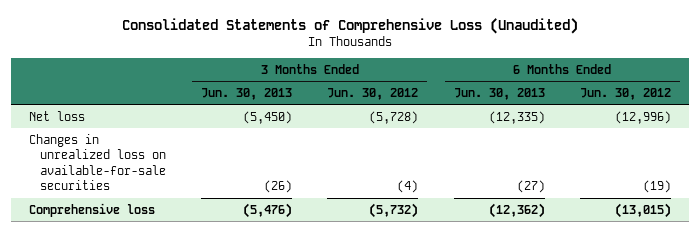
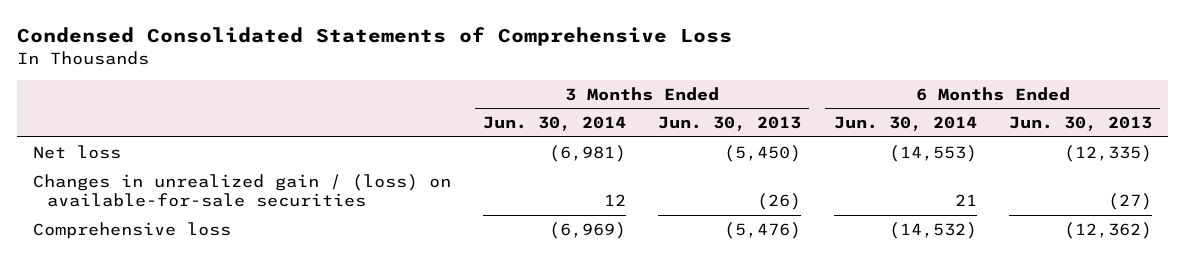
- Consolidated Statements of Comprehensive Loss (Unaudited)
+ Condensed Consolidated Statements of Comprehensive Loss
- | 3 Months Ended Jun. 30, 2013 | 3 Months Ended Jun. 30, 2012 | 6 Months Ended Jun. 30, 2013 | 6 Months Ended Jun. 30, 2012
+ | 3 Months Ended Jun. 30, 2014 | 3 Months Ended Jun. 30, 2013 | 6 Months Ended Jun. 30, 2014 | 6 Months Ended Jun. 30, 2013
- Changes in unrealized loss on available-for-sale securities | (26) | (4) | (27) | (19)
+ Changes in unrealized gain / (loss) on available-for-sale securities | 12 | (26) | 21 | (27)

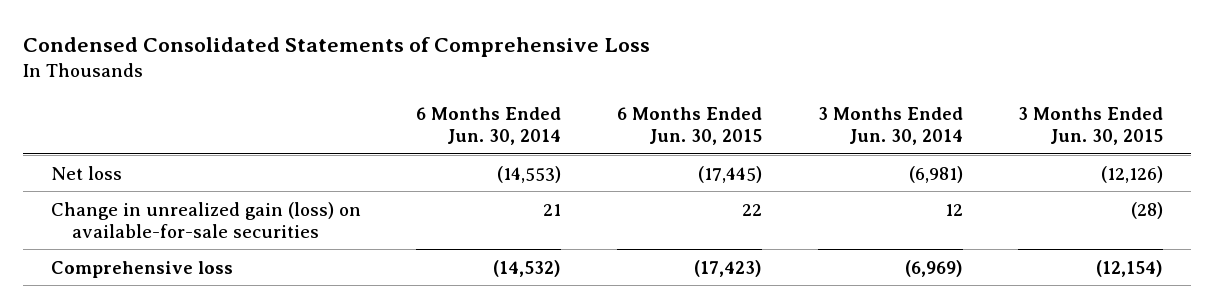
- | 3 Months Ended Jun. 30, 2014 | 3 Months Ended Jun. 30, 2013 | 6 Months Ended Jun. 30, 2014 | 6 Months Ended Jun. 30, 2013
+ | 6 Months Ended Jun. 30, 2014 | 6 Months Ended Jun. 30, 2015 | 3 Months Ended Jun. 30, 2014 | 3 Months Ended Jun. 30, 2015
- Changes in unrealized gain / (loss) on available-for-sale securities | 12 | (26) | 21 | (27)
+ Change in unrealized gain (loss) on available-for-sale securities | 21 | 22 | 12 | (28)

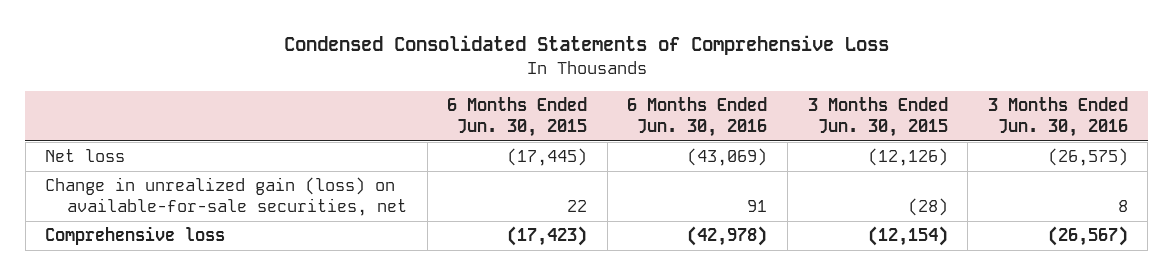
- | 6 Months Ended Jun. 30, 2014 | 6 Months Ended Jun. 30, 2015 | 3 Months Ended Jun. 30, 2014 | 3 Months Ended Jun. 30, 2015
+ | 6 Months Ended Jun. 30, 2015 | 6 Months Ended Jun. 30, 2016 | 3 Months Ended Jun. 30, 2015 | 3 Months Ended Jun. 30, 2016
- Change in unrealized gain (loss) on available-for-sale securities | 21 | 22 | 12 | (28)
+ Change in unrealized gain (loss) on available-for-sale securities, net | 22 | 91 | (28) | 8

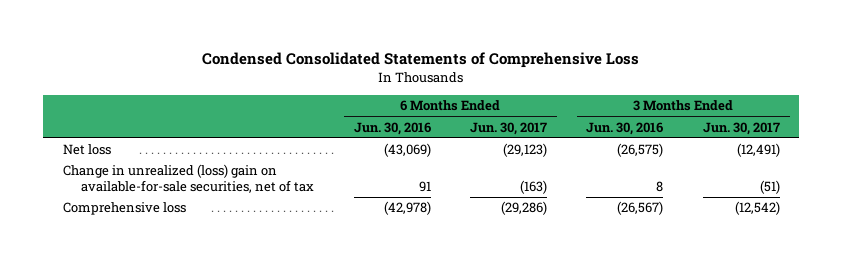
- | 6 Months Ended Jun. 30, 2015 | 6 Months Ended Jun. 30, 2016 | 3 Months Ended Jun. 30, 2015 | 3 Months Ended Jun. 30, 2016
+ | 6 Months Ended Jun. 30, 2016 | 6 Months Ended Jun. 30, 2017 | 3 Months Ended Jun. 30, 2016 | 3 Months Ended Jun. 30, 2017
- Change in unrealized gain (loss) on available-for-sale securities, net | 22 | 91 | (28) | 8
+ Change in unrealized (loss) gain on available-for-sale securities, net of tax | 91 | (163) | 8 | (51)

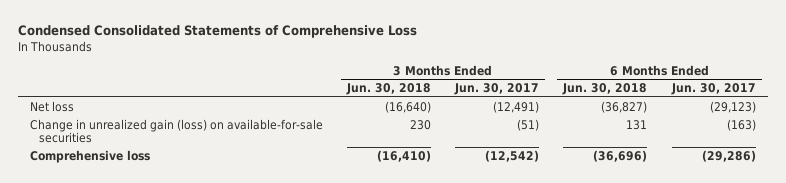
- | 6 Months Ended Jun. 30, 2016 | 6 Months Ended Jun. 30, 2017 | 3 Months Ended Jun. 30, 2016 | 3 Months Ended Jun. 30, 2017
+ | 3 Months Ended Jun. 30, 2018 | 3 Months Ended Jun. 30, 2017 | 6 Months Ended Jun. 30, 2018 | 6 Months Ended Jun. 30, 2017
- Change in unrealized (loss) gain on available-for-sale securities, net of tax | 91 | (163) | 8 | (51)
+ Change in unrealized gain (loss) on available-for-sale securities | 230 | (51) | 131 | (163)

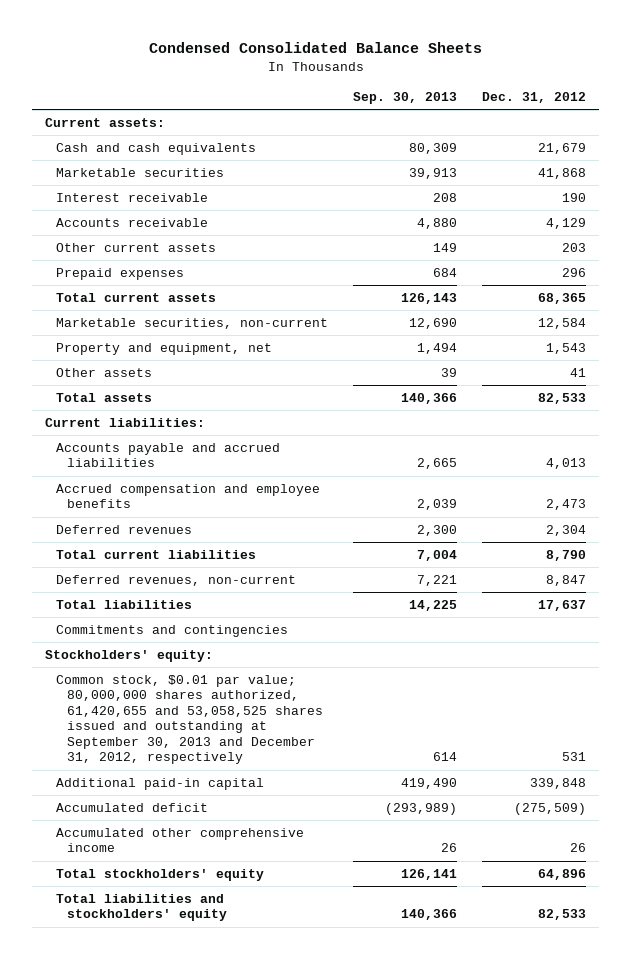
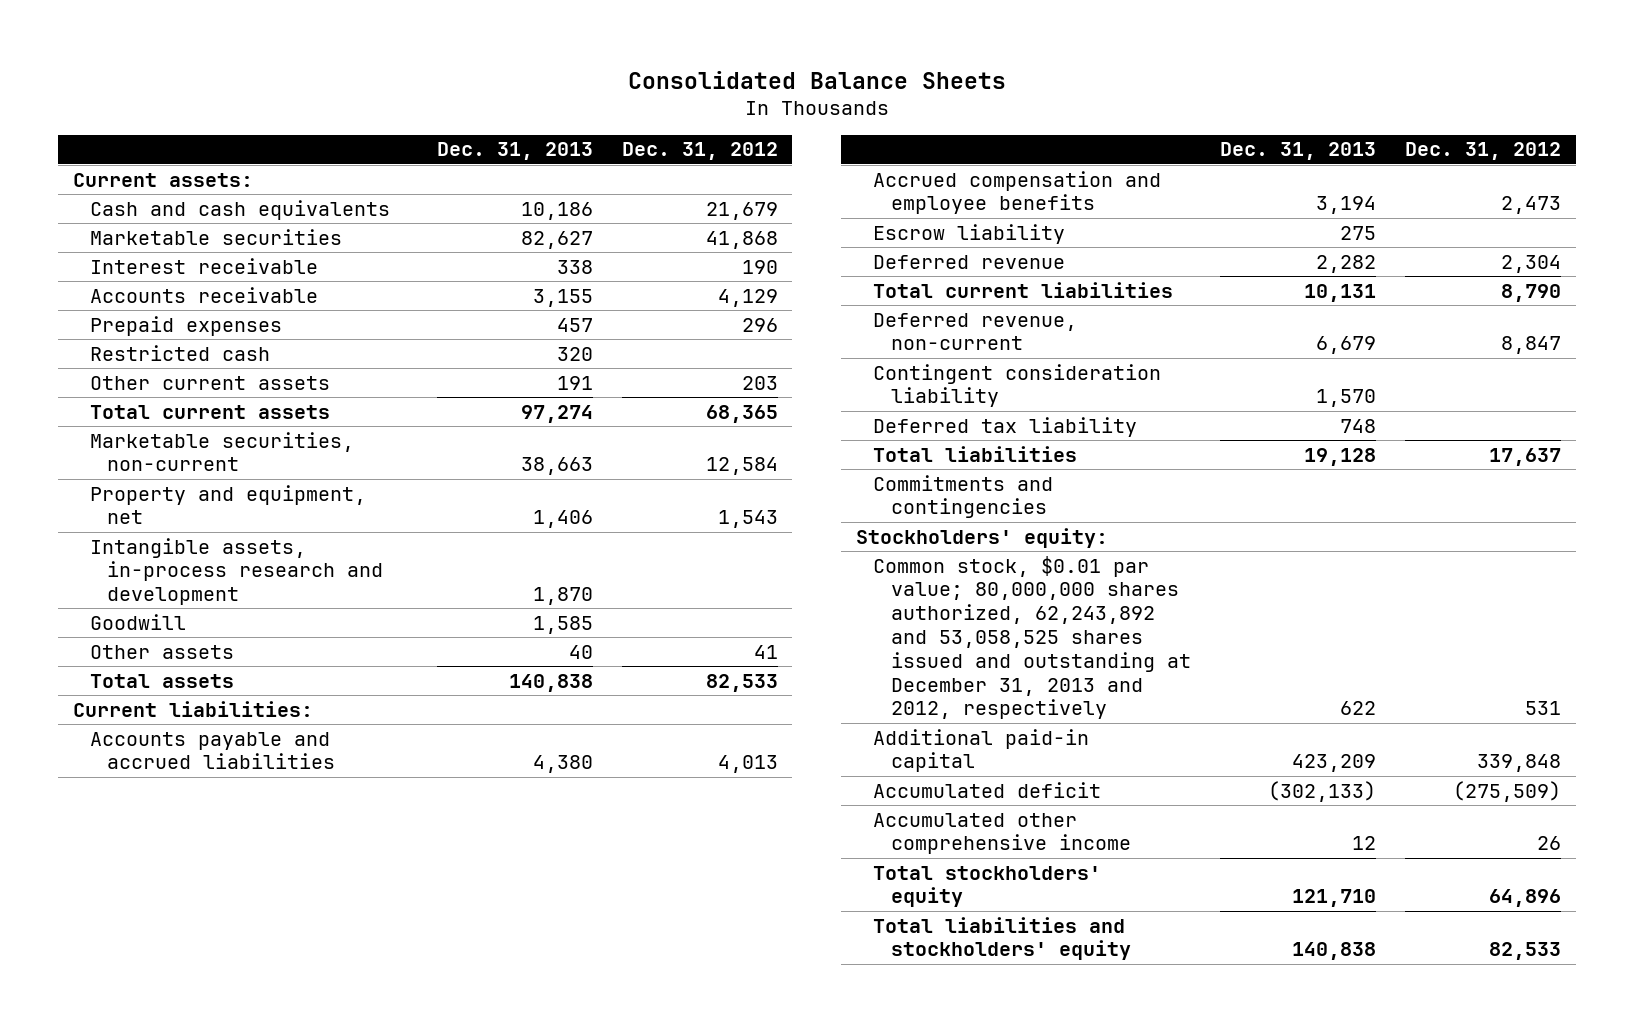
- Condensed Consolidated Balance Sheets
+ Consolidated Balance Sheets
- | Sep. 30, 2013 | Dec. 31, 2012
+ | Dec. 31, 2013 | Dec. 31, 2012
+ Restricted cash | 320 |
moved down: Other current assets | 191 | 203
+ Intangible assets, in-process research and development | 1,870 |
+ Goodwill | 1,585 |
- Deferred revenues | 2,300 | 2,304
+ Escrow liability | 275 |
+ Deferred revenue | 2,282 | 2,304
- Deferred revenues, non-current | 7,221 | 8,847
+ Deferred revenue, non-current | 6,679 | 8,847
+ Contingent consideration liability | 1,570 |
+ Deferred tax liability | 748 |
- Common stock, $0.01 par value; 80,000,000 shares authorized, 61,420,655 and 53,058,525 shares issued and outstanding at September 30, 2013 and December 31, 2012, respectively | 614 | 531
+ Common stock, $0.01 par value; 80,000,000 shares authorized, 62,243,892 and 53,058,525 shares issued and outstanding at December 31, 2013 and 2012, respectively | 622 | 531

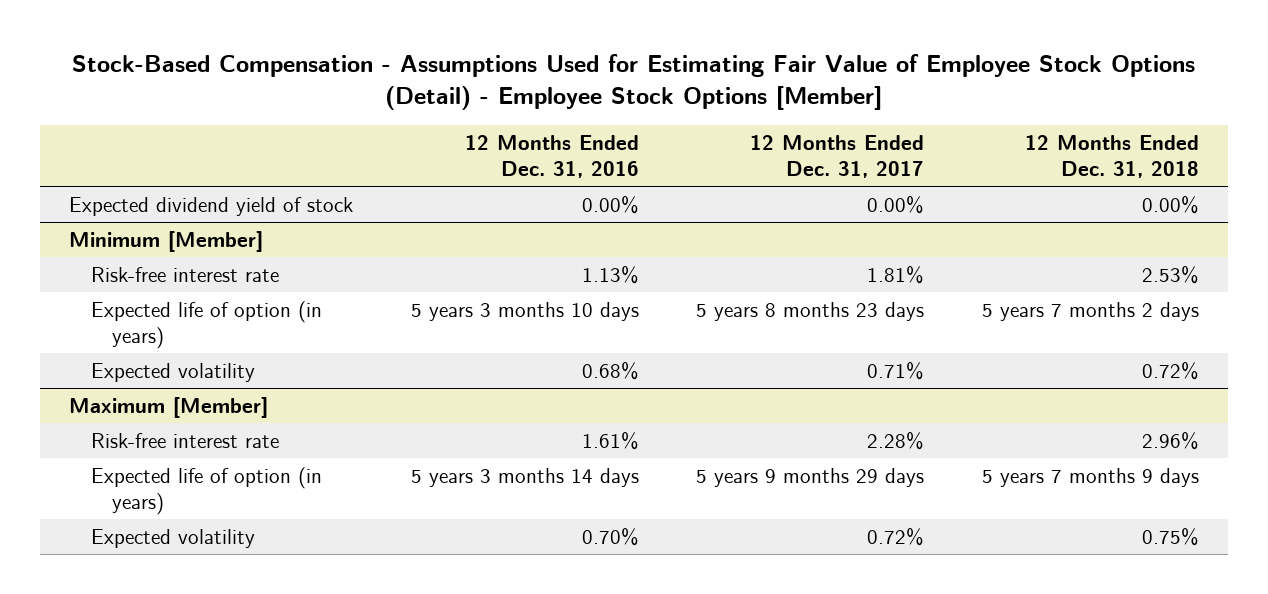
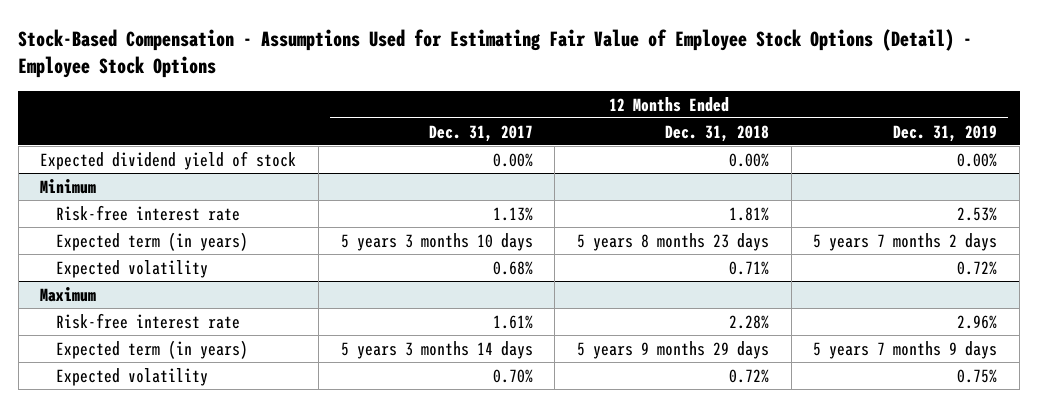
- Stock-Based Compensation - Assumptions Used for Estimating Fair Value of Employee Stock Options (Detail) - Employee Stock Options [Member]
+ Stock-Based Compensation - Assumptions Used for Estimating Fair Value of Employee Stock Options (Detail) - Employee Stock Options
- | 12 Months Ended Dec. 31, 2016 | 12 Months Ended Dec. 31, 2017 | 12 Months Ended Dec. 31, 2018
+ | 12 Months Ended Dec. 31, 2017 | 12 Months Ended Dec. 31, 2018 | 12 Months Ended Dec. 31, 2019
- Minimum [Member]
- Risk-free interest rate | 1.13% | 1.81% | 2.53%
- Expected life of option (in years) | 5 years 3 months 10 days | 5 years 8 months 23 days | 5 years 7 months 2 days
- Expected volatility | 0.68% | 0.71% | 0.72%
- Maximum [Member]
- Risk-free interest rate | 1.61% | 2.28% | 2.96%
- Expected life of option (in years) | 5 years 3 months 14 days | 5 years 9 months 29 days | 5 years 7 months 9 days
- Expected volatility | 0.70% | 0.72% | 0.75%
+ Minimum
+ Risk-free interest rate | 1.13% | 1.81% | 2.53%
+ Expected term (in years) | 5 years 3 months 10 days | 5 years 8 months 23 days | 5 years 7 months 2 days
+ Expected volatility | 0.68% | 0.71% | 0.72%
+ Maximum
+ Risk-free interest rate | 1.61% | 2.28% | 2.96%
+ Expected term (in years) | 5 years 3 months 14 days | 5 years 9 months 29 days | 5 years 7 months 9 days
+ Expected volatility | 0.70% | 0.72% | 0.75%

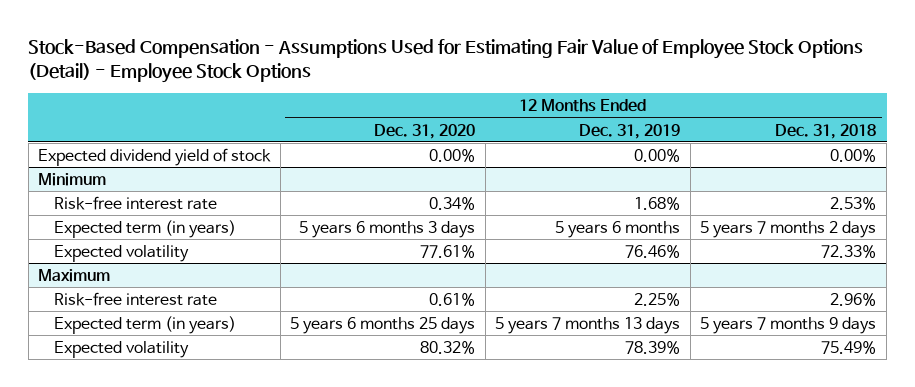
- | 12 Months Ended Dec. 31, 2017 | 12 Months Ended Dec. 31, 2018 | 12 Months Ended Dec. 31, 2019
+ | 12 Months Ended Dec. 31, 2020 | 12 Months Ended Dec. 31, 2019 | 12 Months Ended Dec. 31, 2018
@ Minimum
- Risk-free interest rate | 1.13% | 1.81% | 2.53%
- Expected term (in years) | 5 years 3 months 10 days | 5 years 8 months 23 days | 5 years 7 months 2 days
- Expected volatility | 0.68% | 0.71% | 0.72%
+ Risk-free interest rate | 0.34% | 1.68% | 2.53%
+ Expected term (in years) | 5 years 6 months 3 days | 5 years 6 months | 5 years 7 months 2 days
+ Expected volatility | 77.61% | 76.46% | 72.33%
@ Maximum
- Risk-free interest rate | 1.61% | 2.28% | 2.96%
- Expected term (in years) | 5 years 3 months 14 days | 5 years 9 months 29 days | 5 years 7 months 9 days
- Expected volatility | 0.70% | 0.72% | 0.75%
+ Risk-free interest rate | 0.61% | 2.25% | 2.96%
+ Expected term (in years) | 5 years 6 months 25 days | 5 years 7 months 13 days | 5 years 7 months 9 days
+ Expected volatility | 80.32% | 78.39% | 75.49%

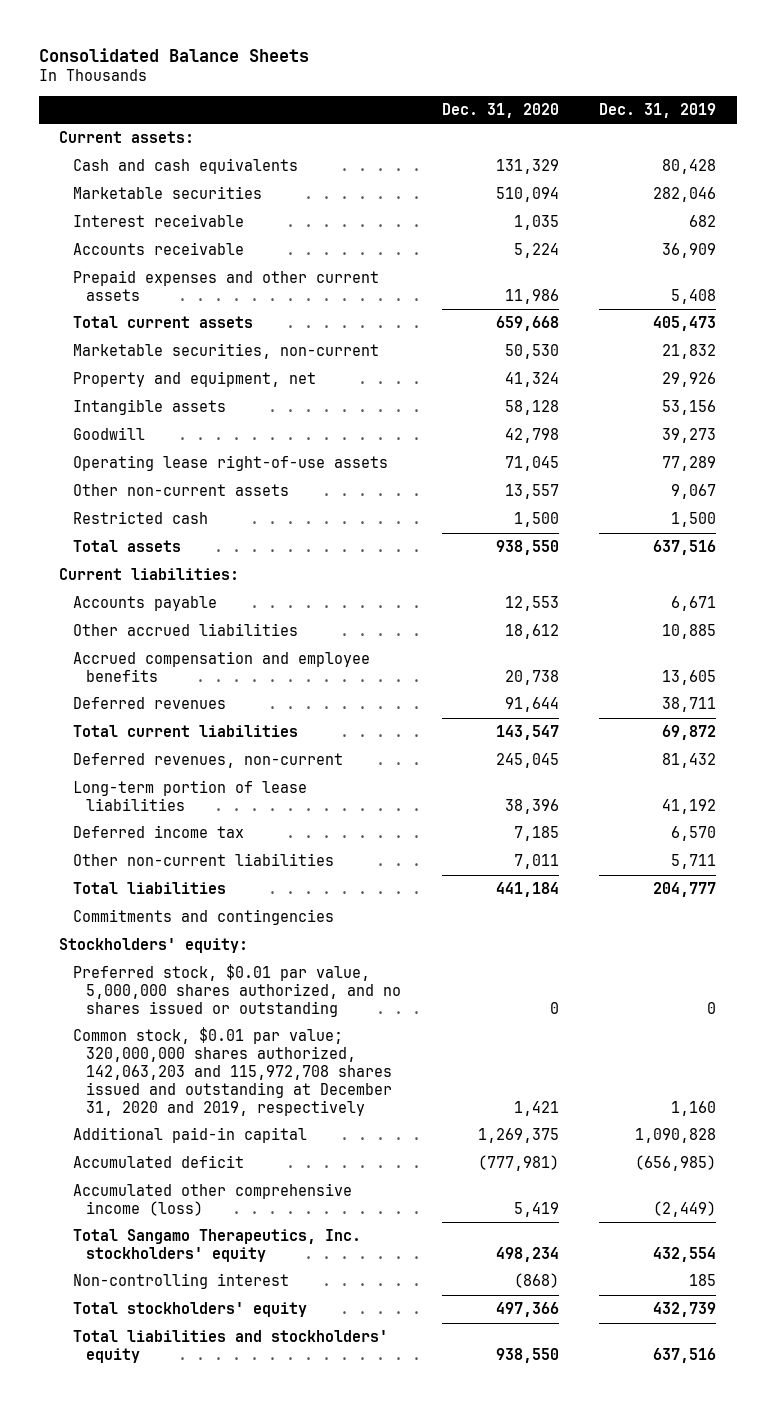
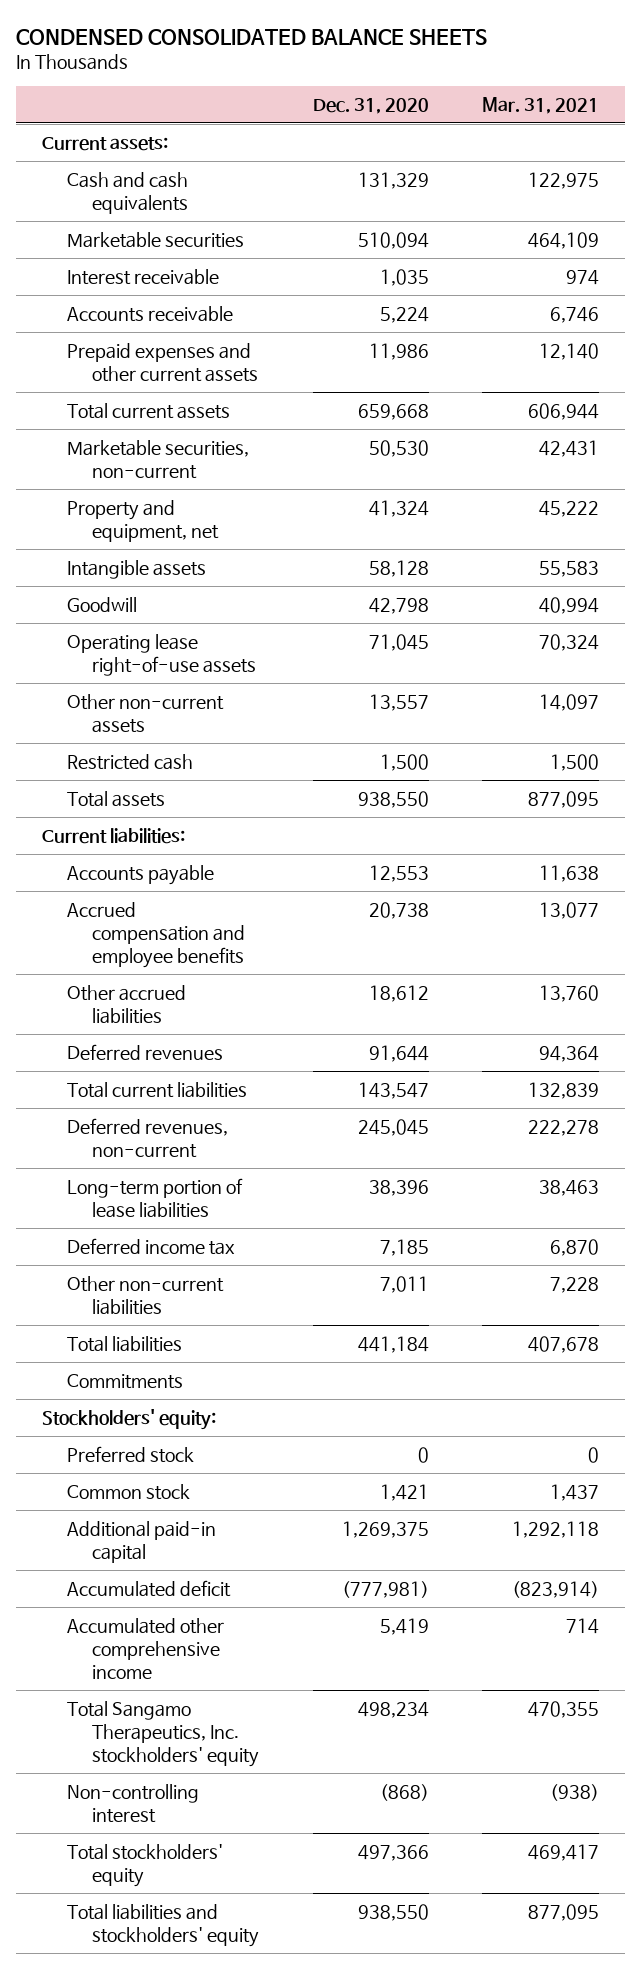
- Consolidated Balance Sheets
+ CONDENSED CONSOLIDATED BALANCE SHEETS
- | Dec. 31, 2020 | Dec. 31, 2019
+ | Dec. 31, 2020 | Mar. 31, 2021
moved down: Other accrued liabilities | 18,612 | 13,760
- Commitments and contingencies
+ Commitments
- Preferred stock, $0.01 par value, 5,000,000 shares authorized, and no shares issued or outstanding | 0 | 0
- Common stock, $0.01 par value; 320,000,000 shares authorized, 142,063,203 and 115,972,708 shares issued and outstanding at December 31, 2020 and 2019, respectively | 1,421 | 1,160
+ Preferred stock | 0 | 0
+ Common stock | 1,421 | 1,437
- Accumulated other comprehensive income (loss) | 5,419 | (2,449)
+ Accumulated other comprehensive income | 5,419 | 714

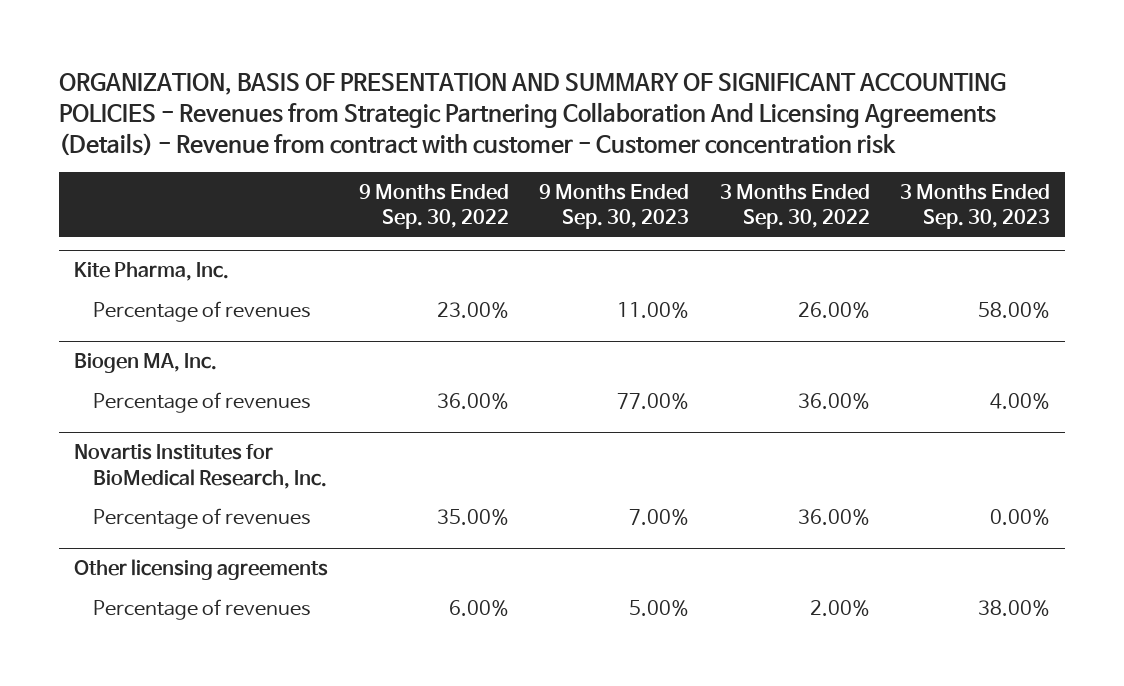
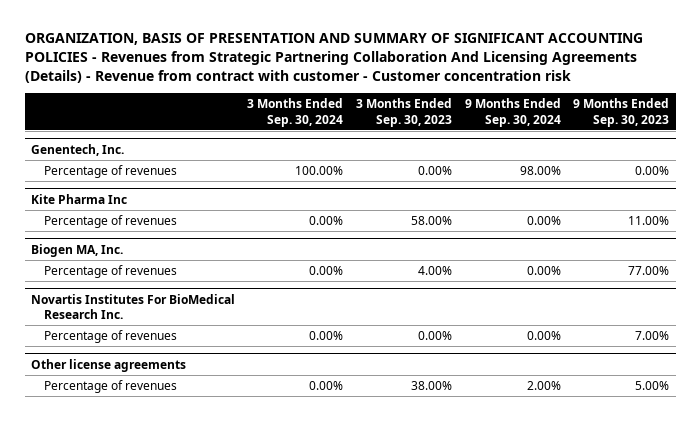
- | 9 Months Ended Sep. 30, 2022 | 9 Months Ended Sep. 30, 2023 | 3 Months Ended Sep. 30, 2022 | 3 Months Ended Sep. 30, 2023
+ | 3 Months Ended Sep. 30, 2024 | 3 Months Ended Sep. 30, 2023 | 9 Months Ended Sep. 30, 2024 | 9 Months Ended Sep. 30, 2023
- Kite Pharma, Inc.
+ Genentech, Inc.
+ Percentage of revenues | 100.00% | 0.00% | 98.00% | 0.00%
+ Kite Pharma Inc
- Novartis Institutes for BioMedical Research, Inc.
+ Novartis Institutes For BioMedical Research Inc.
- Other licensing agreements
+ Other license agreements

